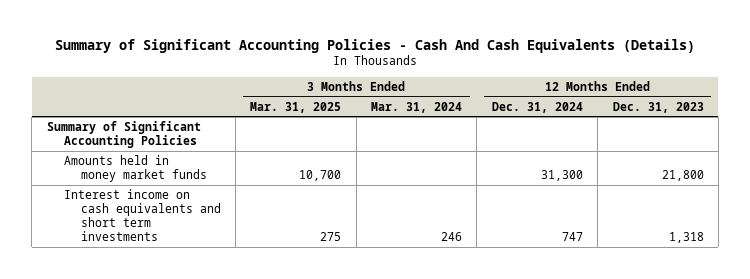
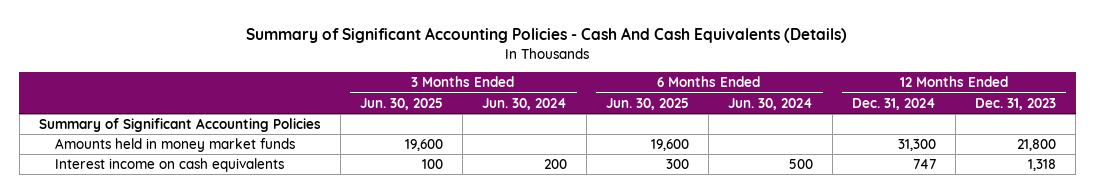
- | 3 Months Ended Mar. 31, 2025 | 3 Months Ended Mar. 31, 2024 | 12 Months Ended Dec. 31, 2024 | 12 Months Ended Dec. 31, 2023
+ | 3 Months Ended Jun. 30, 2025 | 3 Months Ended Jun. 30, 2024 | 6 Months Ended Jun. 30, 2025 | 6 Months Ended Jun. 30, 2024 | 12 Months Ended Dec. 31, 2024 | 12 Months Ended Dec. 31, 2023
- Interest income on cash equivalents and short term investments | 275 | 246 | 747 | 1,318
+ Interest income on cash equivalents | 100 | 200 | 300 | 500 | 747 | 1,318

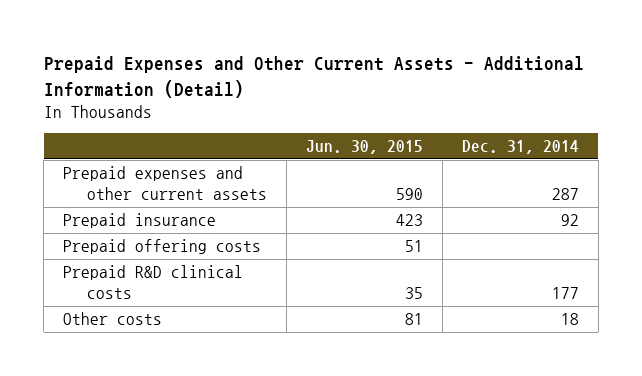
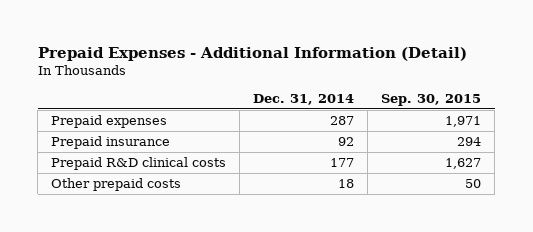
- Prepaid Expenses and Other Current Assets - Additional Information (Detail)
+ Prepaid Expenses - Additional Information (Detail)
- | Jun. 30, 2015 | Dec. 31, 2014
+ | Dec. 31, 2014 | Sep. 30, 2015
- Prepaid expenses and other current assets | 590 | 287
+ Prepaid expenses | 287 | 1,971
- Prepaid offering costs | 51 |
- Other costs | 81 | 18
+ Other prepaid costs | 18 | 50

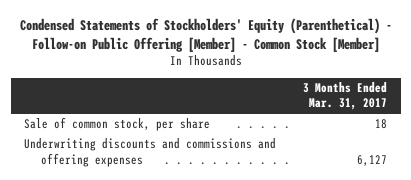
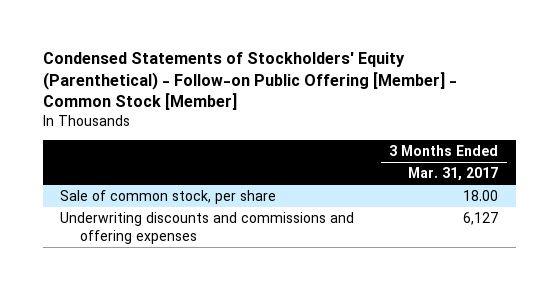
- Sale of common stock, per share | 18
+ Sale of common stock, per share | 18.00

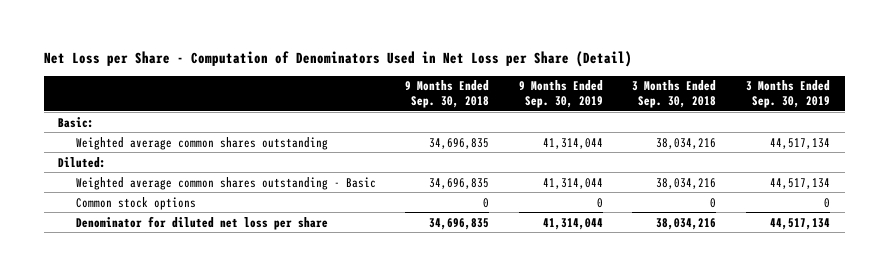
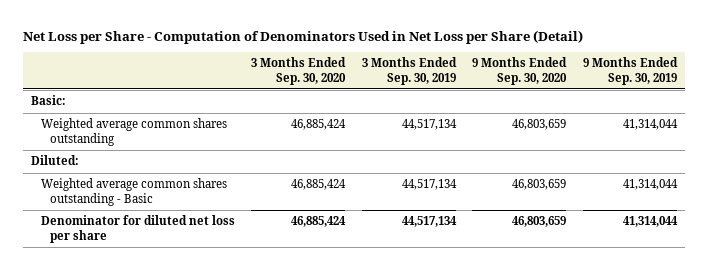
- | 9 Months Ended Sep. 30, 2018 | 9 Months Ended Sep. 30, 2019 | 3 Months Ended Sep. 30, 2018 | 3 Months Ended Sep. 30, 2019
+ | 3 Months Ended Sep. 30, 2020 | 3 Months Ended Sep. 30, 2019 | 9 Months Ended Sep. 30, 2020 | 9 Months Ended Sep. 30, 2019
- Common stock options | 0 | 0 | 0 | 0

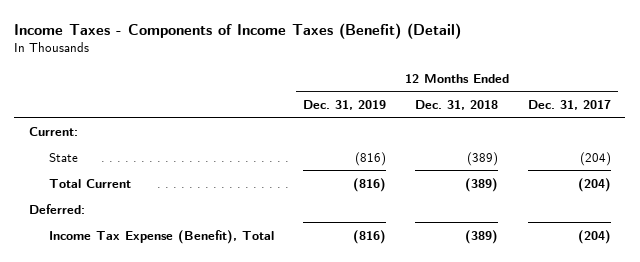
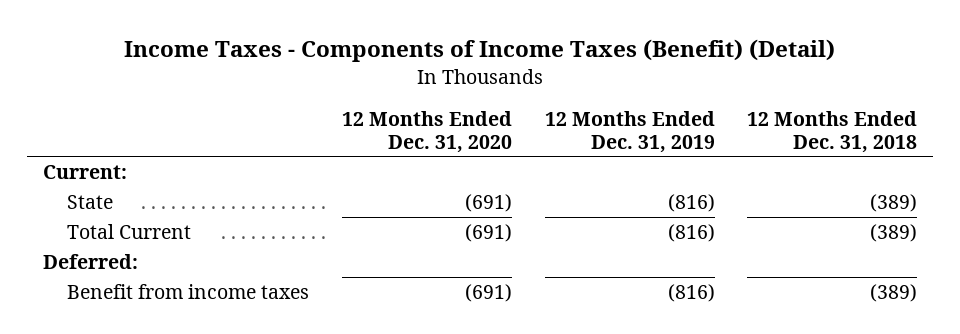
- | 12 Months Ended Dec. 31, 2019 | 12 Months Ended Dec. 31, 2018 | 12 Months Ended Dec. 31, 2017
+ | 12 Months Ended Dec. 31, 2020 | 12 Months Ended Dec. 31, 2019 | 12 Months Ended Dec. 31, 2018
- Income Tax Expense (Benefit), Total | (816) | (389) | (204)
+ Benefit from income taxes | (691) | (816) | (389)

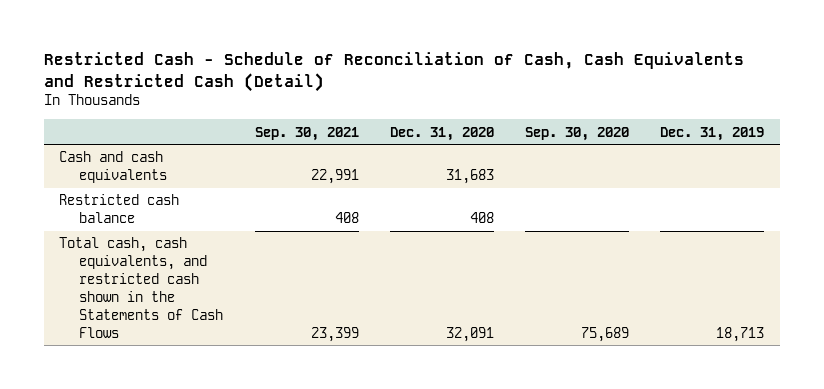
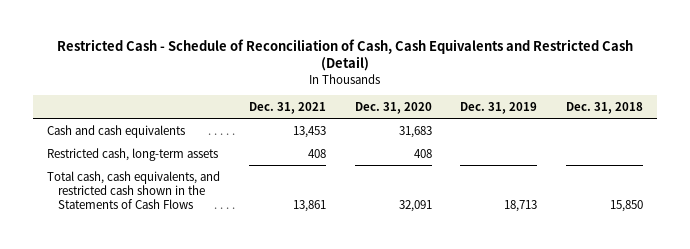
- | Sep. 30, 2021 | Dec. 31, 2020 | Sep. 30, 2020 | Dec. 31, 2019
+ | Dec. 31, 2021 | Dec. 31, 2020 | Dec. 31, 2019 | Dec. 31, 2018
- Restricted cash balance | 408 | 408 | |
+ Restricted cash, long-term assets | 408 | 408 | |

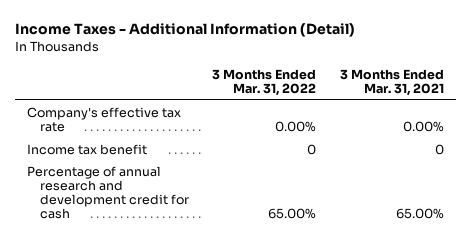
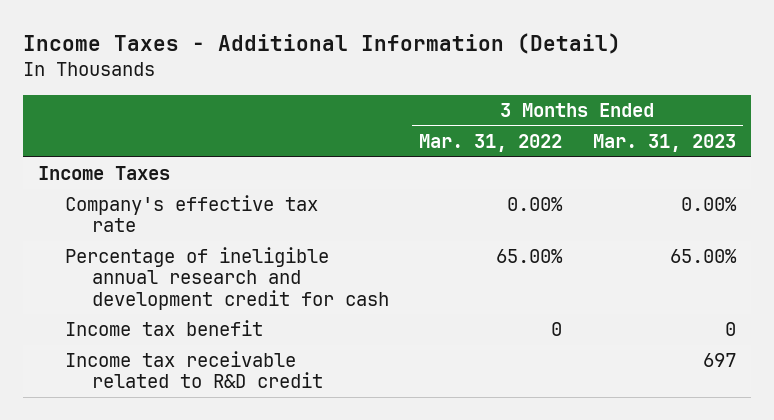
- | 3 Months Ended Mar. 31, 2022 | 3 Months Ended Mar. 31, 2021
+ | 3 Months Ended Mar. 31, 2022 | 3 Months Ended Mar. 31, 2023
+ Income Taxes
+ Percentage of ineligible annual research and development credit for cash | 65.00% | 65.00%
- Percentage of annual research and development credit for cash | 65.00% | 65.00%
+ Income tax receivable related to R&D credit | | 697

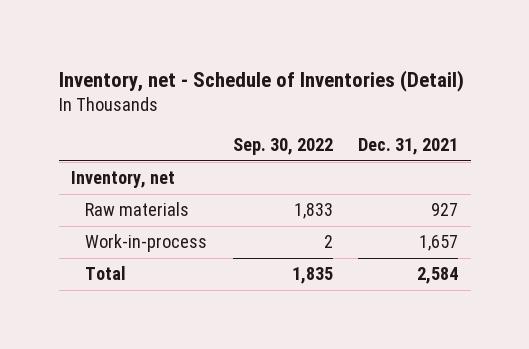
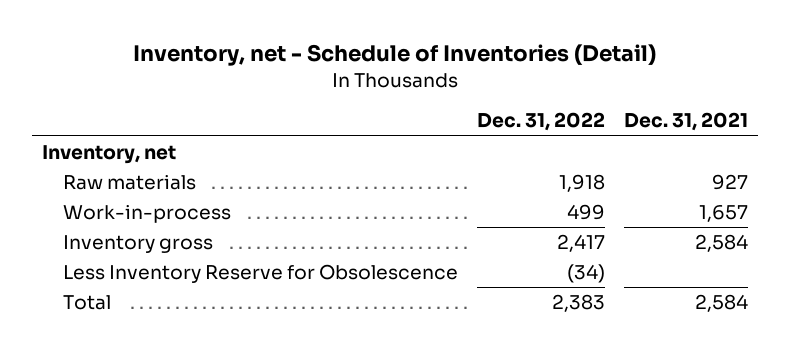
- | Sep. 30, 2022 | Dec. 31, 2021
+ | Dec. 31, 2022 | Dec. 31, 2021
+ Inventory gross | 2,417 | 2,584
+ Less Inventory Reserve for Obsolescence | (34) |

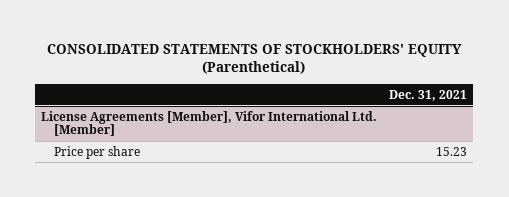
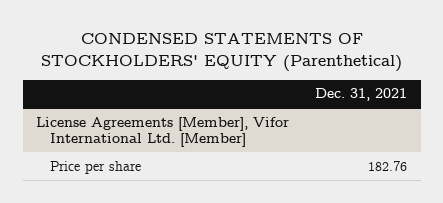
- CONSOLIDATED STATEMENTS OF STOCKHOLDERS' EQUITY (Parenthetical)
+ CONDENSED STATEMENTS OF STOCKHOLDERS' EQUITY (Parenthetical)
@ License Agreements [Member], Vifor International Ltd. [Member]
- Price per share | 15.23
+ Price per share | 182.76

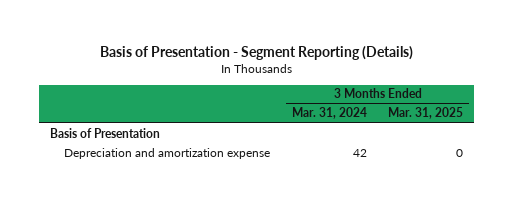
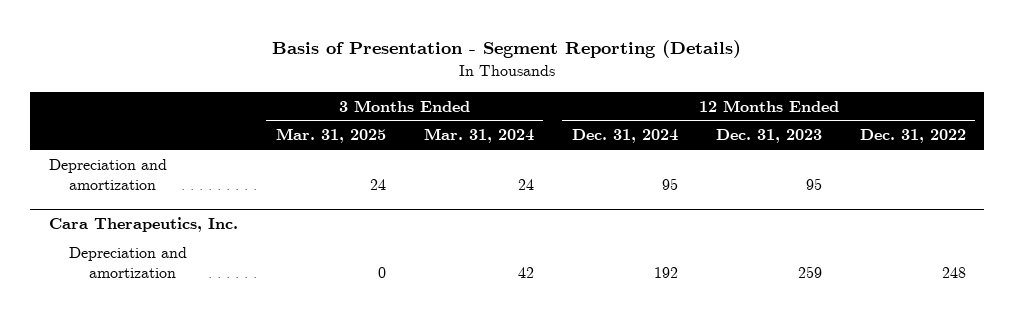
- | 3 Months Ended Mar. 31, 2024 | 3 Months Ended Mar. 31, 2025
+ | 3 Months Ended Mar. 31, 2025 | 3 Months Ended Mar. 31, 2024 | 12 Months Ended Dec. 31, 2024 | 12 Months Ended Dec. 31, 2023 | 12 Months Ended Dec. 31, 2022
- Basis of Presentation
- Depreciation and amortization expense | 42 | 0
+ Depreciation and amortization | 24 | 24 | 95 | 95 |
+ Cara Therapeutics, Inc.
+ Depreciation and amortization | 0 | 42 | 192 | 259 | 248

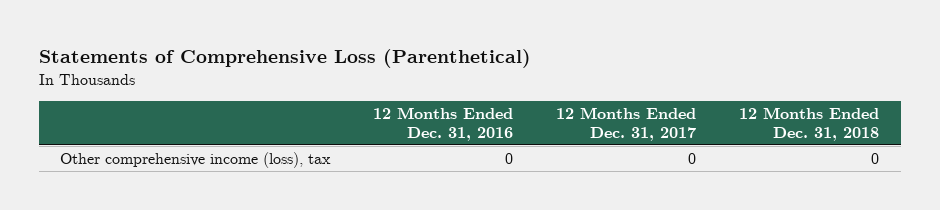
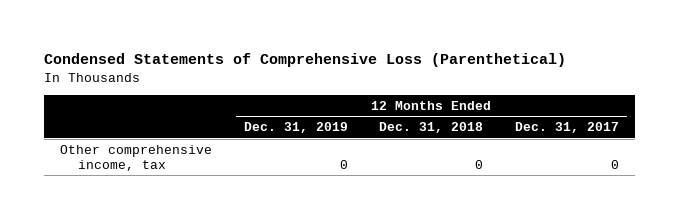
- Statements of Comprehensive Loss (Parenthetical)
+ Condensed Statements of Comprehensive Loss (Parenthetical)
- | 12 Months Ended Dec. 31, 2016 | 12 Months Ended Dec. 31, 2017 | 12 Months Ended Dec. 31, 2018
+ | 12 Months Ended Dec. 31, 2019 | 12 Months Ended Dec. 31, 2018 | 12 Months Ended Dec. 31, 2017
- Other comprehensive income (loss), tax | 0 | 0 | 0
+ Other comprehensive income, tax | 0 | 0 | 0

